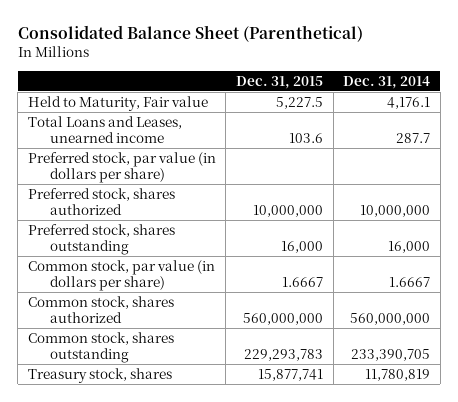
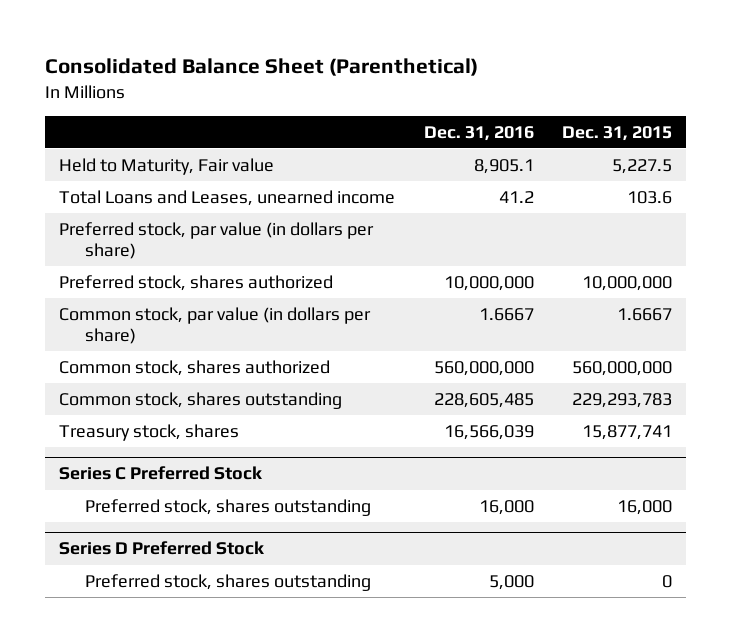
- | Dec. 31, 2015 | Dec. 31, 2014
+ | Dec. 31, 2016 | Dec. 31, 2015
- Preferred stock, shares outstanding | 16,000 | 16,000
+ Series C Preferred Stock
+ Preferred stock, shares outstanding | 16,000 | 16,000
+ Series D Preferred Stock
+ Preferred stock, shares outstanding | 5,000 | 0

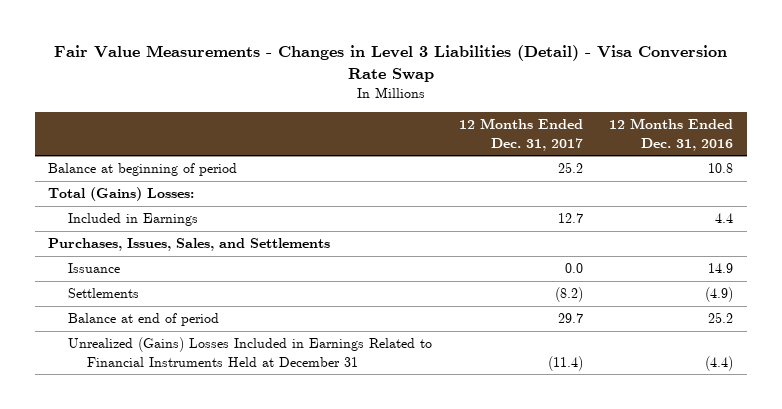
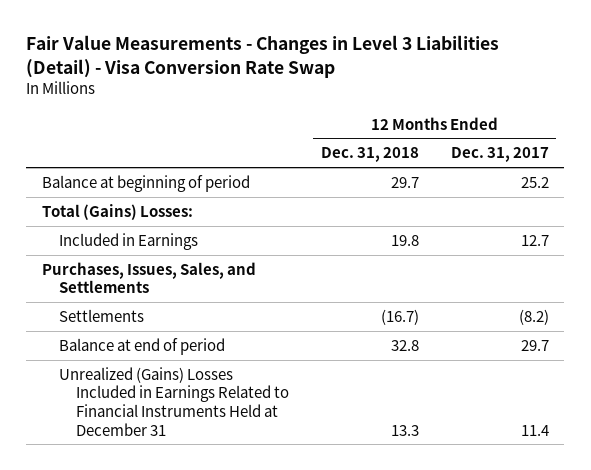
- | 12 Months Ended Dec. 31, 2017 | 12 Months Ended Dec. 31, 2016
+ | 12 Months Ended Dec. 31, 2018 | 12 Months Ended Dec. 31, 2017
- Issuance | 0.0 | 14.9
- Unrealized (Gains) Losses Included in Earnings Related to Financial Instruments Held at December 31 | (11.4) | (4.4)
+ Unrealized (Gains) Losses Included in Earnings Related to Financial Instruments Held at December 31 | 13.3 | 11.4

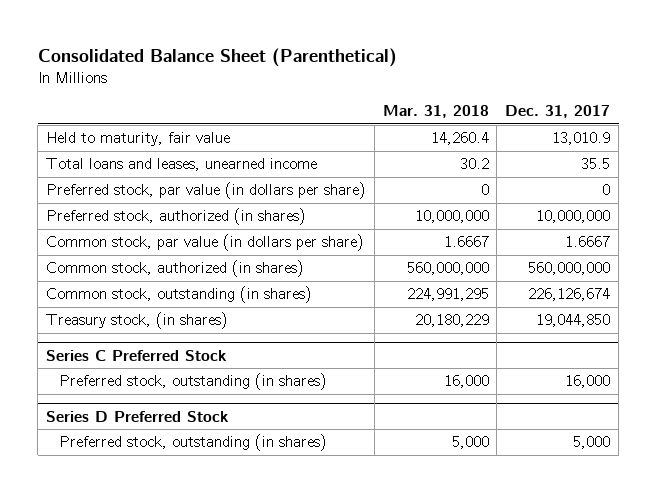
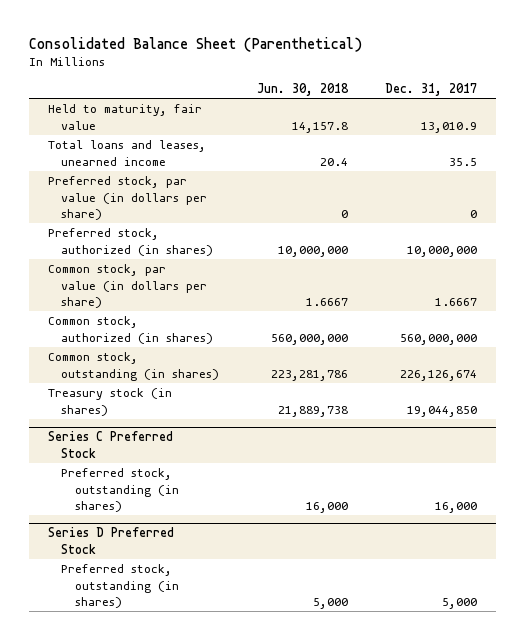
- | Mar. 31, 2018 | Dec. 31, 2017
+ | Jun. 30, 2018 | Dec. 31, 2017
- Treasury stock, (in shares) | 20,180,229 | 19,044,850
+ Treasury stock (in shares) | 21,889,738 | 19,044,850

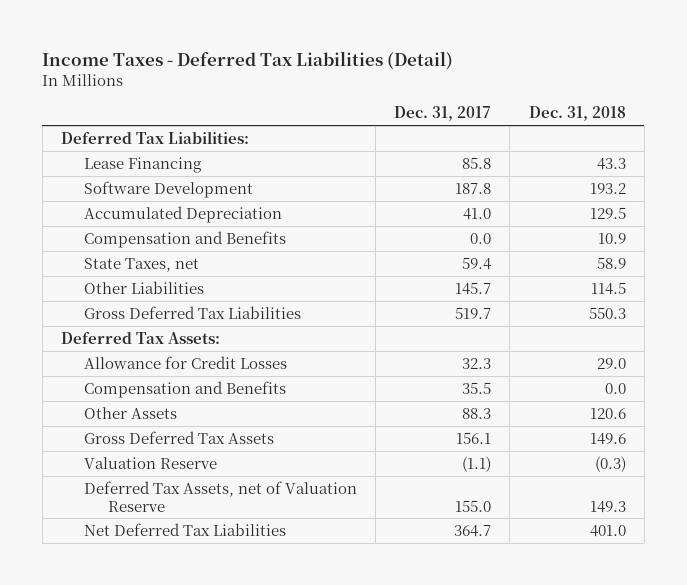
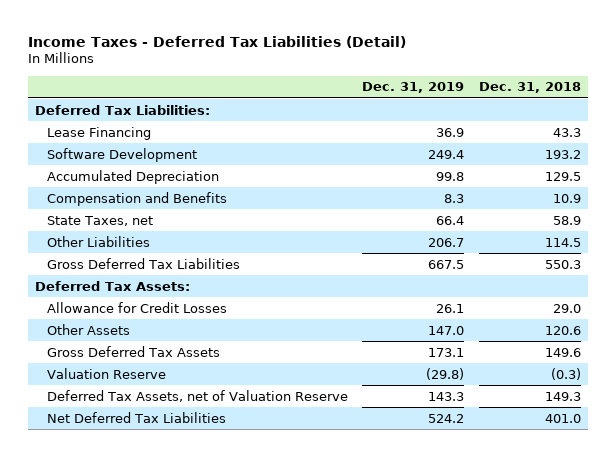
- | Dec. 31, 2017 | Dec. 31, 2018
+ | Dec. 31, 2019 | Dec. 31, 2018
- Compensation and Benefits | 35.5 | 0.0

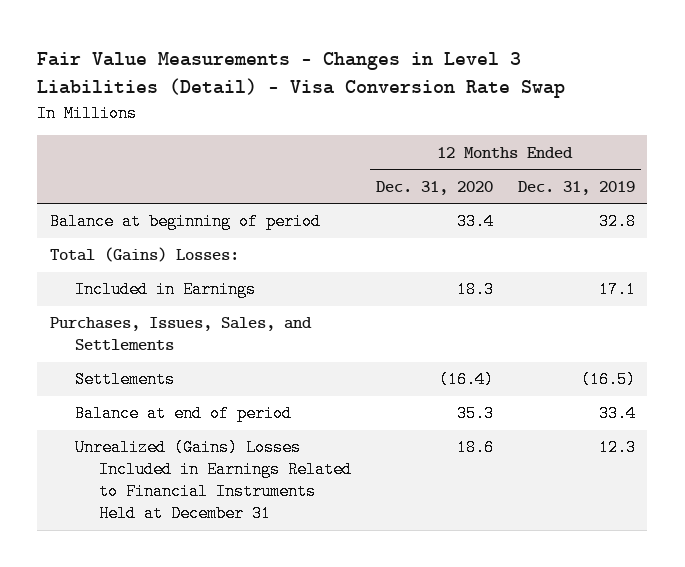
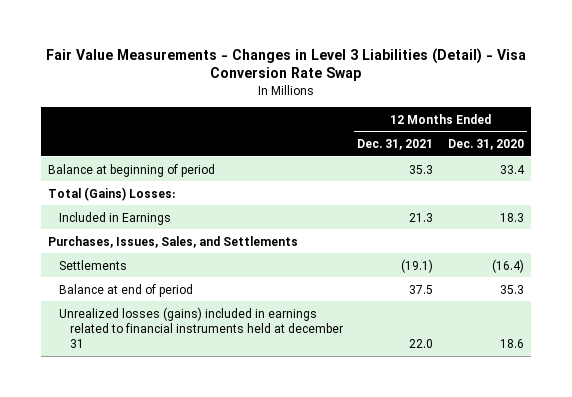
- | 12 Months Ended Dec. 31, 2020 | 12 Months Ended Dec. 31, 2019
+ | 12 Months Ended Dec. 31, 2021 | 12 Months Ended Dec. 31, 2020
- Unrealized (Gains) Losses Included in Earnings Related to Financial Instruments Held at December 31 | 18.6 | 12.3
+ Unrealized losses (gains) included in earnings related to financial instruments held at december 31 | 22.0 | 18.6

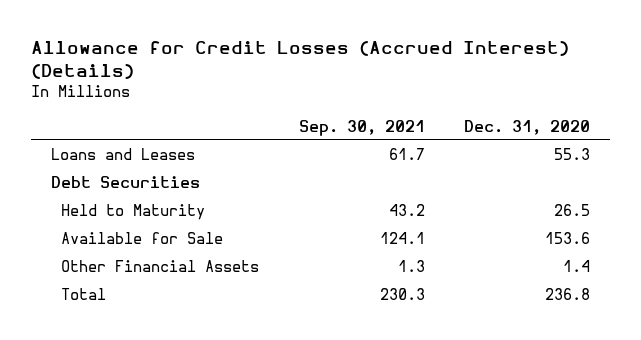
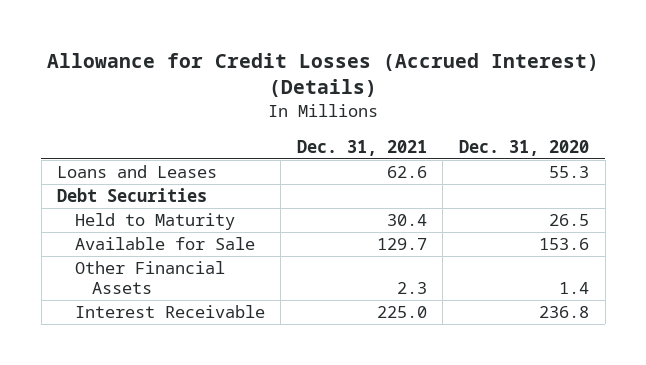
- | Sep. 30, 2021 | Dec. 31, 2020
+ | Dec. 31, 2021 | Dec. 31, 2020
- Total | 230.3 | 236.8
+ Interest Receivable | 225.0 | 236.8

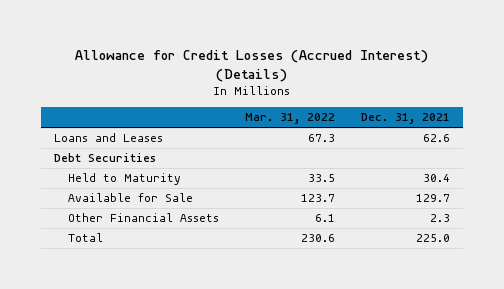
- | Dec. 31, 2021 | Dec. 31, 2020
+ | Mar. 31, 2022 | Dec. 31, 2021
- Interest Receivable | 225.0 | 236.8
+ Total | 230.6 | 225.0

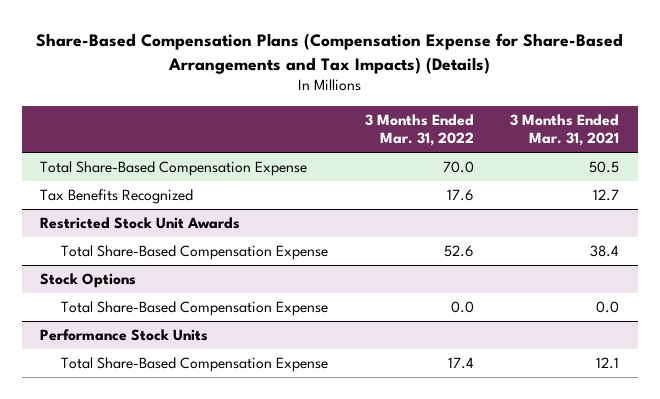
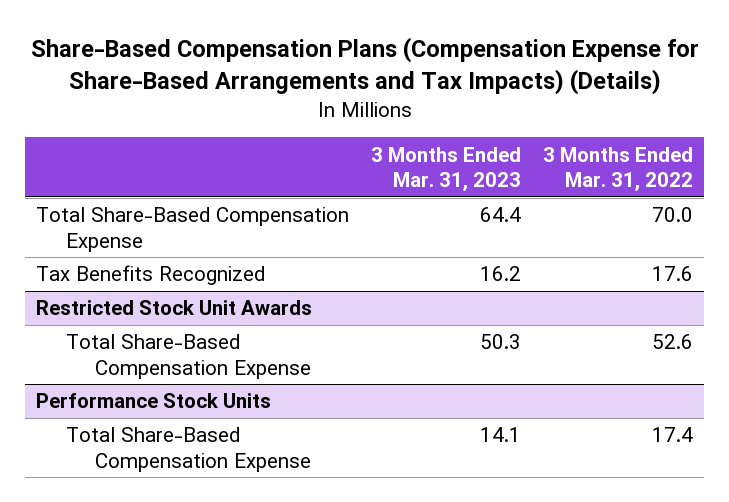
- | 3 Months Ended Mar. 31, 2022 | 3 Months Ended Mar. 31, 2021
+ | 3 Months Ended Mar. 31, 2023 | 3 Months Ended Mar. 31, 2022
- Stock Options
- Total Share-Based Compensation Expense | 0.0 | 0.0

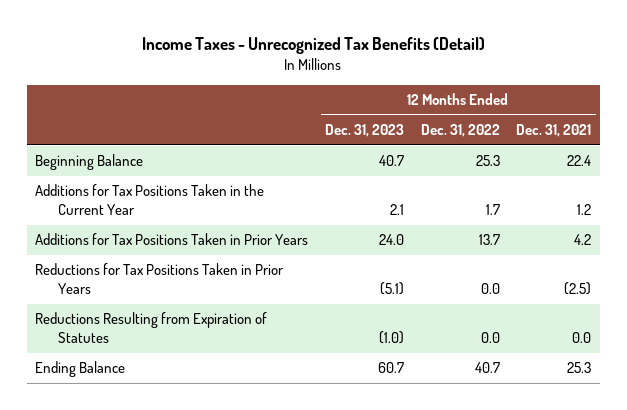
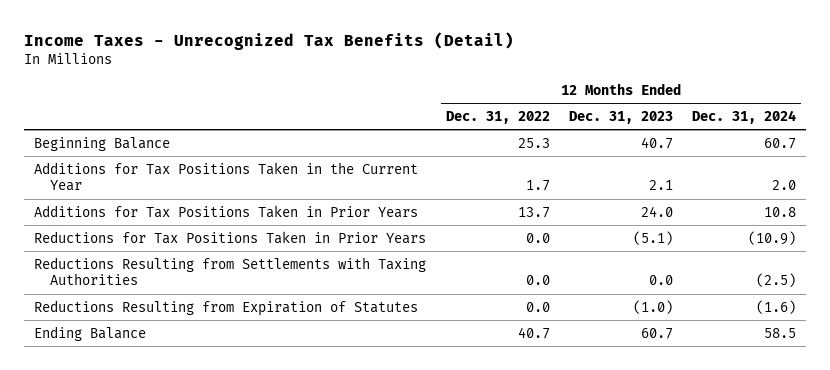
- | 12 Months Ended Dec. 31, 2023 | 12 Months Ended Dec. 31, 2022 | 12 Months Ended Dec. 31, 2021
+ | 12 Months Ended Dec. 31, 2022 | 12 Months Ended Dec. 31, 2023 | 12 Months Ended Dec. 31, 2024
+ Reductions Resulting from Settlements with Taxing Authorities | 0.0 | 0.0 | (2.5)

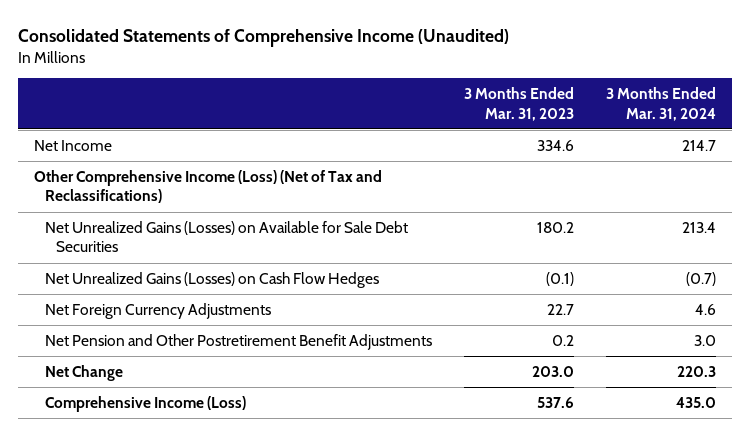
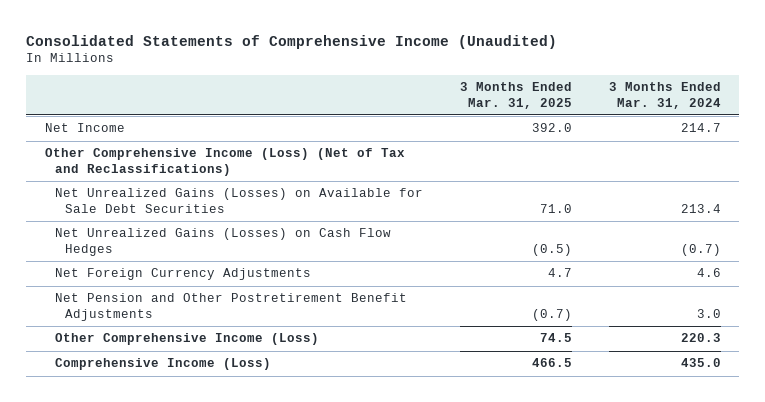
- | 3 Months Ended Mar. 31, 2023 | 3 Months Ended Mar. 31, 2024
+ | 3 Months Ended Mar. 31, 2025 | 3 Months Ended Mar. 31, 2024
- Net Change | 203.0 | 220.3
+ Other Comprehensive Income (Loss) | 74.5 | 220.3

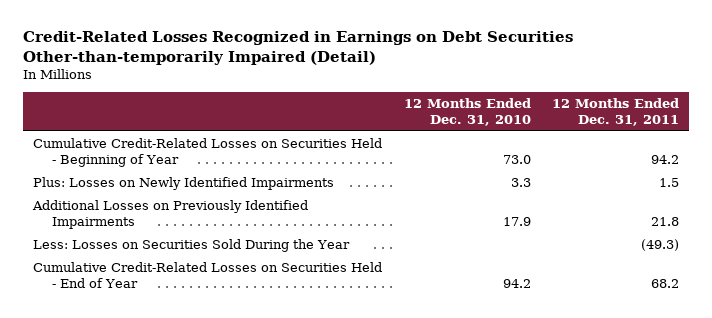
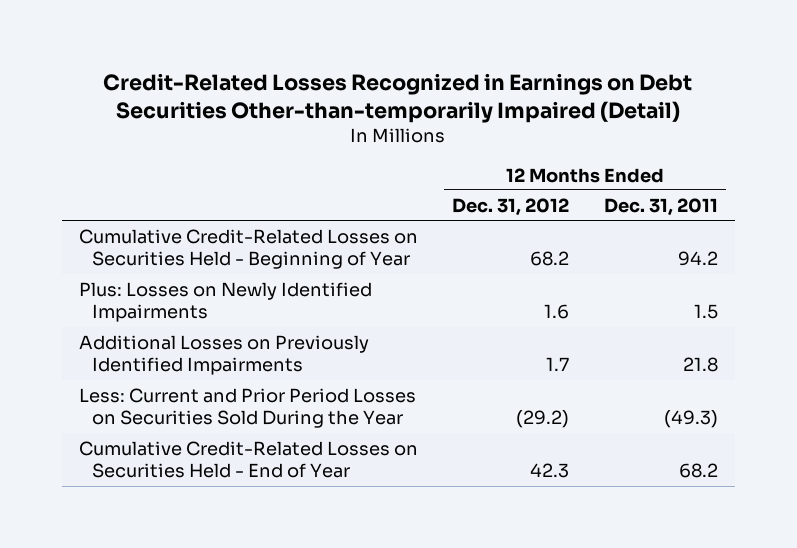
- | 12 Months Ended Dec. 31, 2010 | 12 Months Ended Dec. 31, 2011
+ | 12 Months Ended Dec. 31, 2012 | 12 Months Ended Dec. 31, 2011
- Less: Losses on Securities Sold During the Year | | (49.3)
+ Less: Current and Prior Period Losses on Securities Sold During the Year | (29.2) | (49.3)

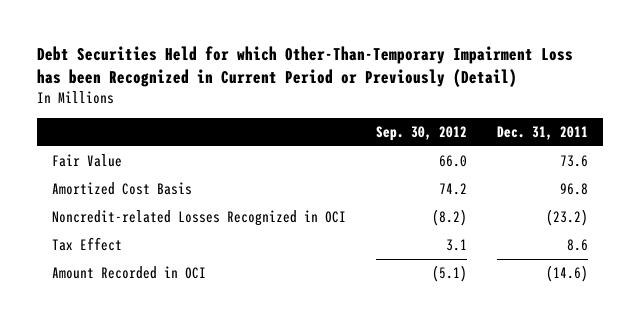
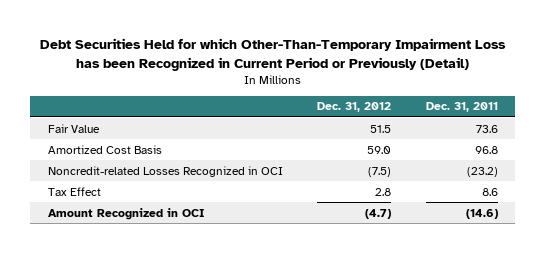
- | Sep. 30, 2012 | Dec. 31, 2011
+ | Dec. 31, 2012 | Dec. 31, 2011
- Amount Recorded in OCI | (5.1) | (14.6)
+ Amount Recognized in OCI | (4.7) | (14.6)

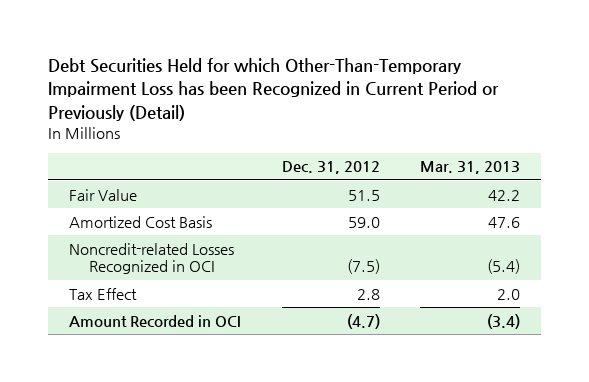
- | Dec. 31, 2012 | Dec. 31, 2011
+ | Dec. 31, 2012 | Mar. 31, 2013
- Amount Recognized in OCI | (4.7) | (14.6)
+ Amount Recorded in OCI | (4.7) | (3.4)

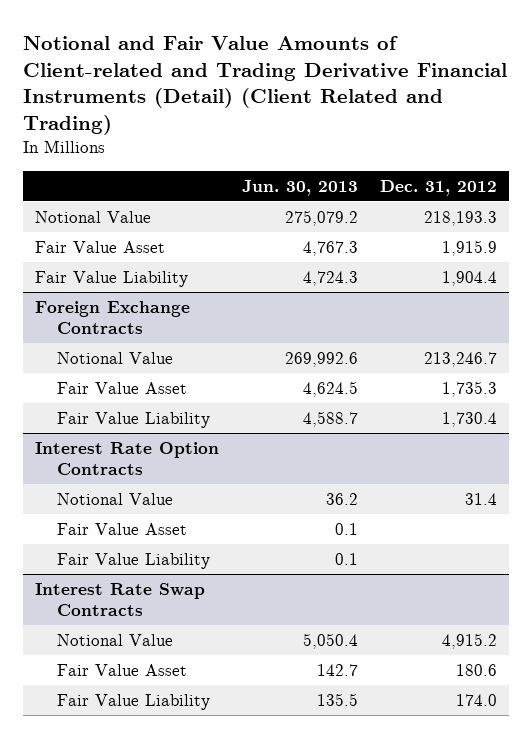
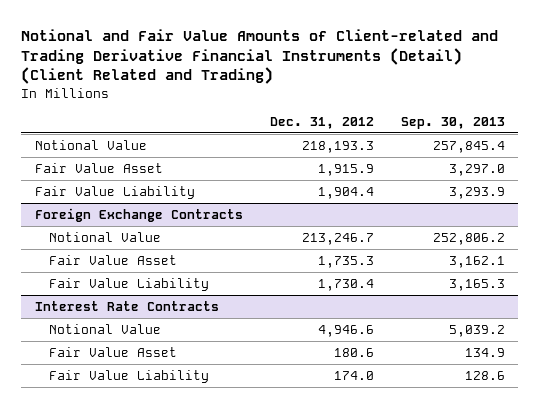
- | Jun. 30, 2013 | Dec. 31, 2012
+ | Dec. 31, 2012 | Sep. 30, 2013
- Interest Rate Option Contracts
- Notional Value | 36.2 | 31.4
- Fair Value Asset | 0.1 |
- Fair Value Liability | 0.1 |
- Interest Rate Swap Contracts
- Notional Value | 5,050.4 | 4,915.2
+ Interest Rate Contracts
+ Notional Value | 4,946.6 | 5,039.2

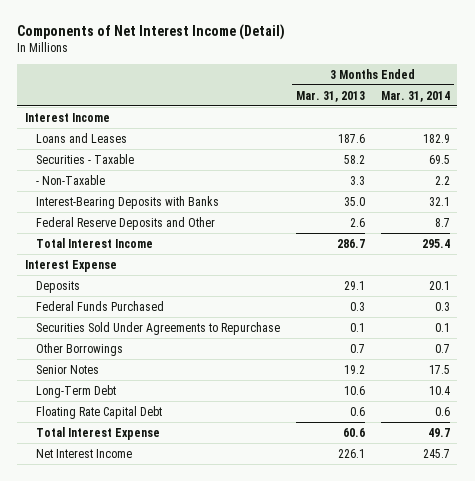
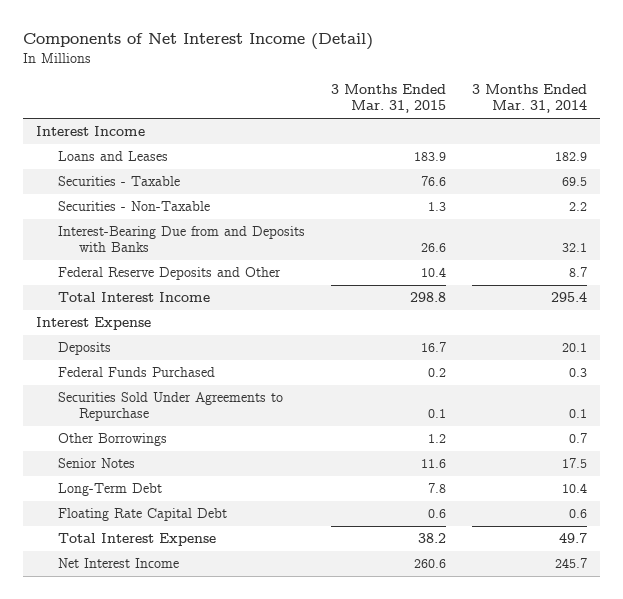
- | 3 Months Ended Mar. 31, 2013 | 3 Months Ended Mar. 31, 2014
+ | 3 Months Ended Mar. 31, 2015 | 3 Months Ended Mar. 31, 2014
- - Non-Taxable | 3.3 | 2.2
- Interest-Bearing Deposits with Banks | 35.0 | 32.1
+ Securities - Non-Taxable | 1.3 | 2.2
+ Interest-Bearing Due from and Deposits with Banks | 26.6 | 32.1

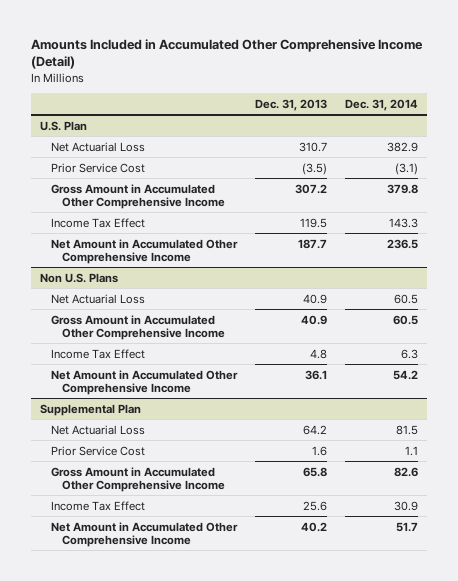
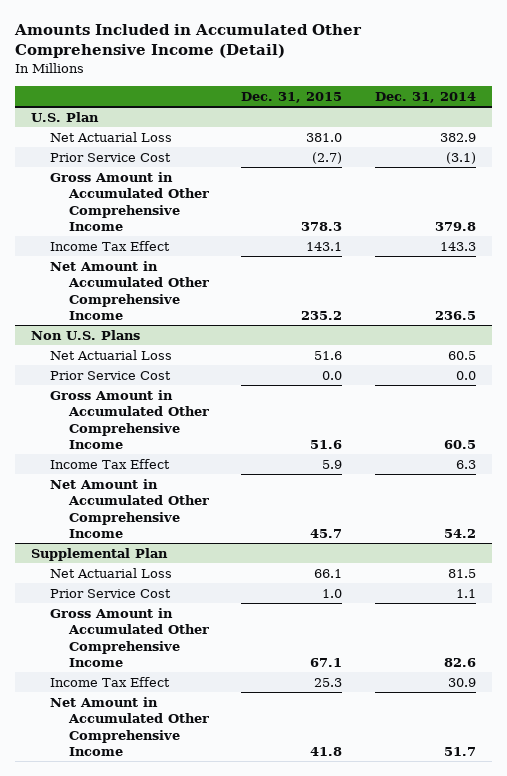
- | Dec. 31, 2013 | Dec. 31, 2014
+ | Dec. 31, 2015 | Dec. 31, 2014
@ Non U.S. Plans
+ Prior Service Cost | 0.0 | 0.0

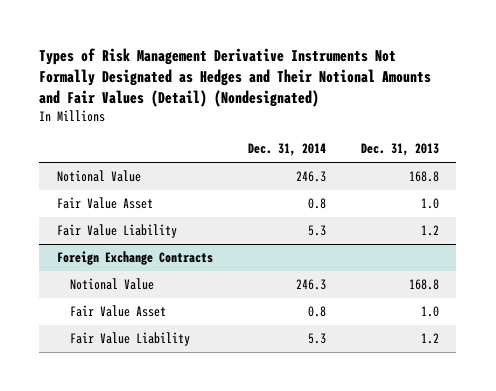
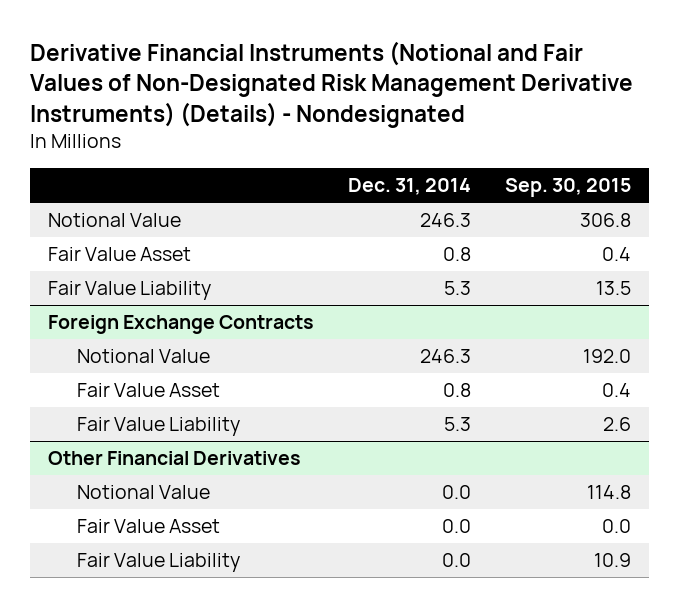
- Types of Risk Management Derivative Instruments Not Formally Designated as Hedges and Their Notional Amounts and Fair Values (Detail) (Nondesignated)
+ Derivative Financial Instruments (Notional and Fair Values of Non-Designated Risk Management Derivative Instruments) (Details) - Nondesignated
- | Dec. 31, 2014 | Dec. 31, 2013
+ | Dec. 31, 2014 | Sep. 30, 2015
+ Other Financial Derivatives
+ Notional Value | 0.0 | 114.8
+ Fair Value Asset | 0.0 | 0.0
+ Fair Value Liability | 0.0 | 10.9

